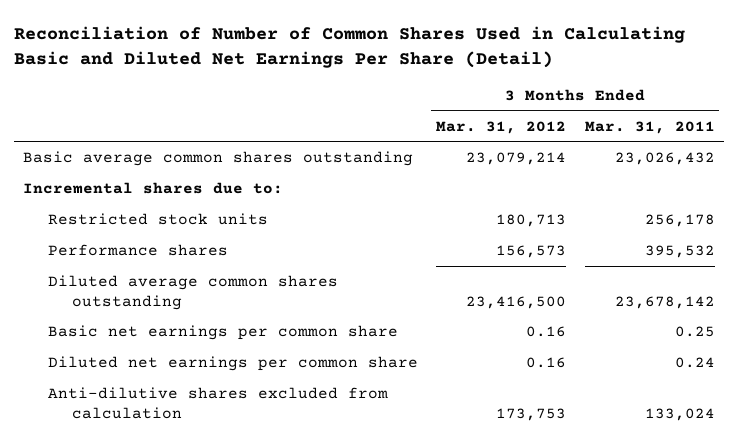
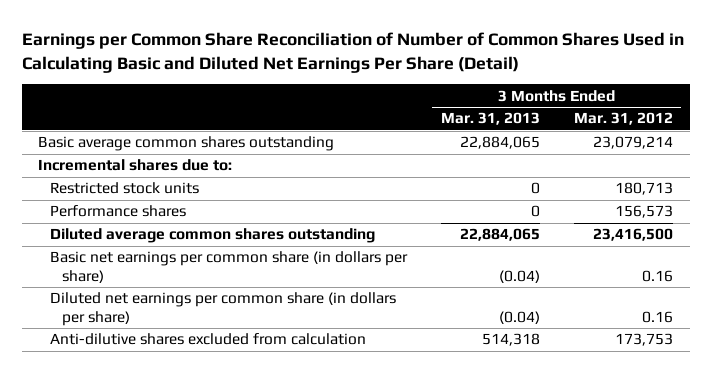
- Reconciliation of Number of Common Shares Used in Calculating Basic and Diluted Net Earnings Per Share (Detail)
+ Earnings per Common Share Reconciliation of Number of Common Shares Used in Calculating Basic and Diluted Net Earnings Per Share (Detail)
- | 3 Months Ended Mar. 31, 2012 | 3 Months Ended Mar. 31, 2011
+ | 3 Months Ended Mar. 31, 2013 | 3 Months Ended Mar. 31, 2012
- Basic net earnings per common share | 0.16 | 0.25
- Diluted net earnings per common share | 0.16 | 0.24
+ Basic net earnings per common share (in dollars per share) | (0.04) | 0.16
+ Diluted net earnings per common share (in dollars per share) | (0.04) | 0.16

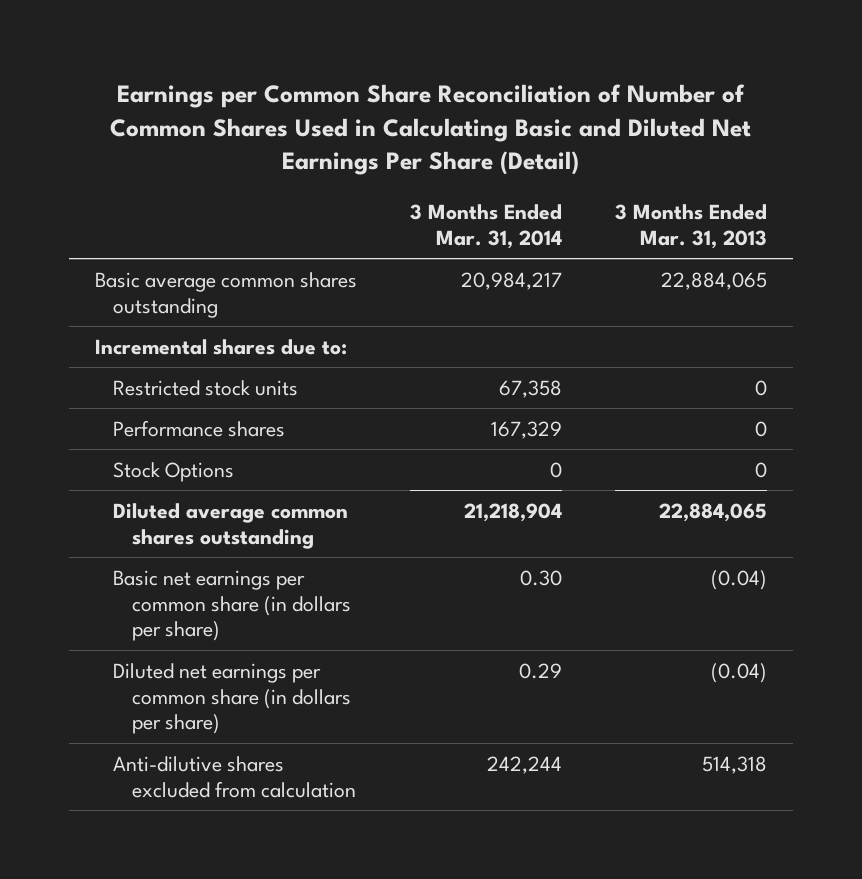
- | 3 Months Ended Mar. 31, 2013 | 3 Months Ended Mar. 31, 2012
+ | 3 Months Ended Mar. 31, 2014 | 3 Months Ended Mar. 31, 2013
+ Stock Options | 0 | 0

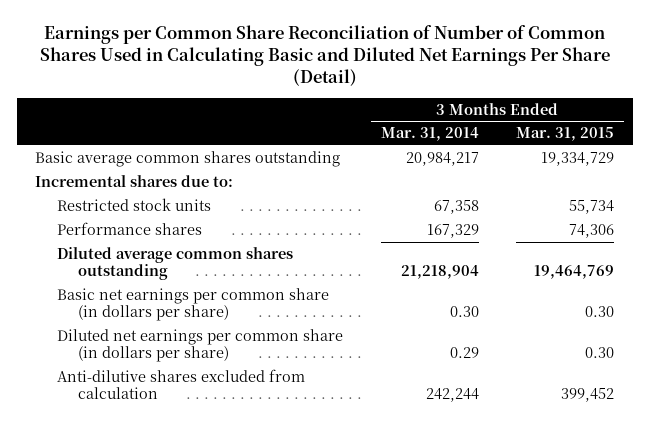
- | 3 Months Ended Mar. 31, 2014 | 3 Months Ended Mar. 31, 2013
+ | 3 Months Ended Mar. 31, 2014 | 3 Months Ended Mar. 31, 2015
- Stock Options | 0 | 0

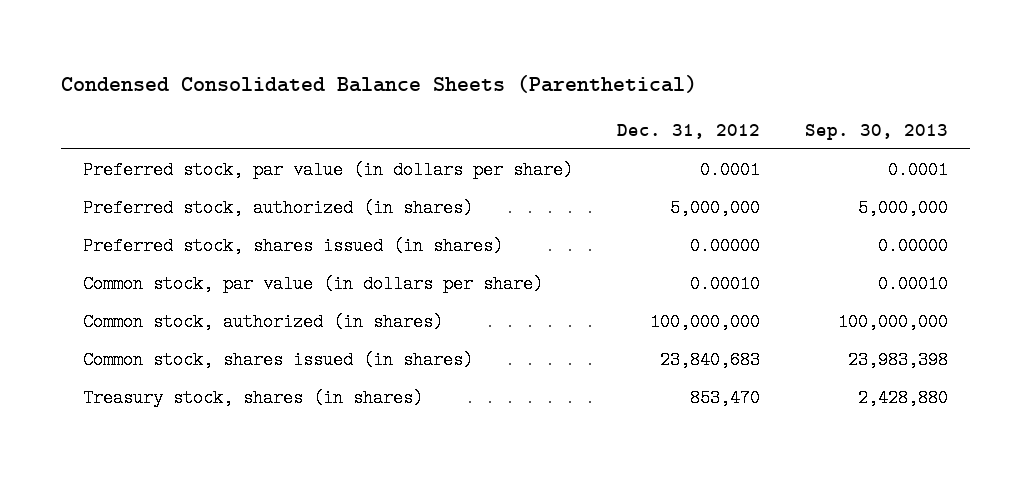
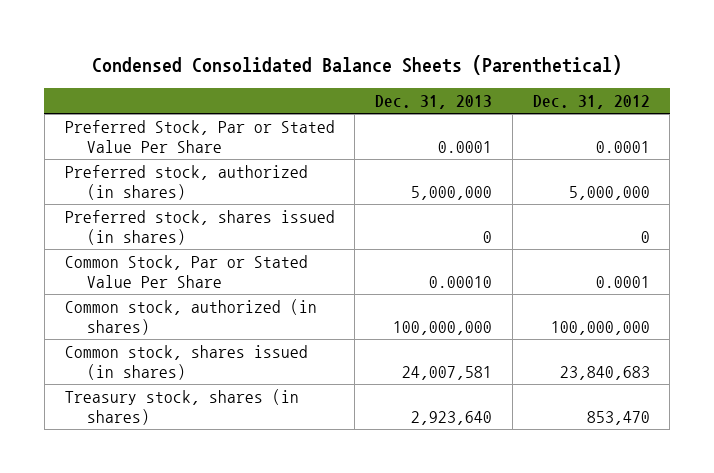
- | Dec. 31, 2012 | Sep. 30, 2013
+ | Dec. 31, 2013 | Dec. 31, 2012
- Preferred stock, par value (in dollars per share) | 0.0001 | 0.0001
+ Preferred Stock, Par or Stated Value Per Share | 0.0001 | 0.0001
- Preferred stock, shares issued (in shares) | 0.00000 | 0.00000
- Common stock, par value (in dollars per share) | 0.00010 | 0.00010
+ Preferred stock, shares issued (in shares) | 0 | 0
+ Common Stock, Par or Stated Value Per Share | 0.00010 | 0.0001

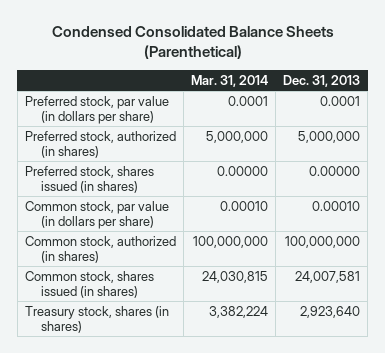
- | Dec. 31, 2013 | Dec. 31, 2012
+ | Mar. 31, 2014 | Dec. 31, 2013
- Preferred Stock, Par or Stated Value Per Share | 0.0001 | 0.0001
+ Preferred stock, par value (in dollars per share) | 0.0001 | 0.0001
- Preferred stock, shares issued (in shares) | 0 | 0
- Common Stock, Par or Stated Value Per Share | 0.00010 | 0.0001
+ Preferred stock, shares issued (in shares) | 0.00000 | 0.00000
+ Common stock, par value (in dollars per share) | 0.00010 | 0.00010

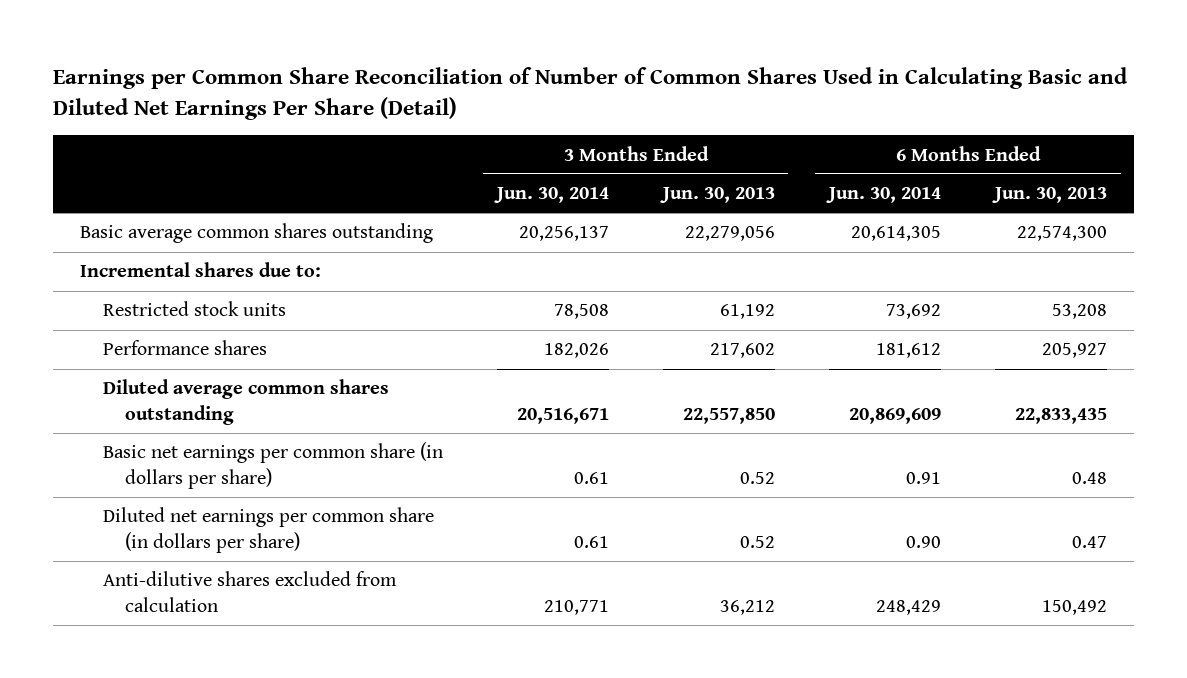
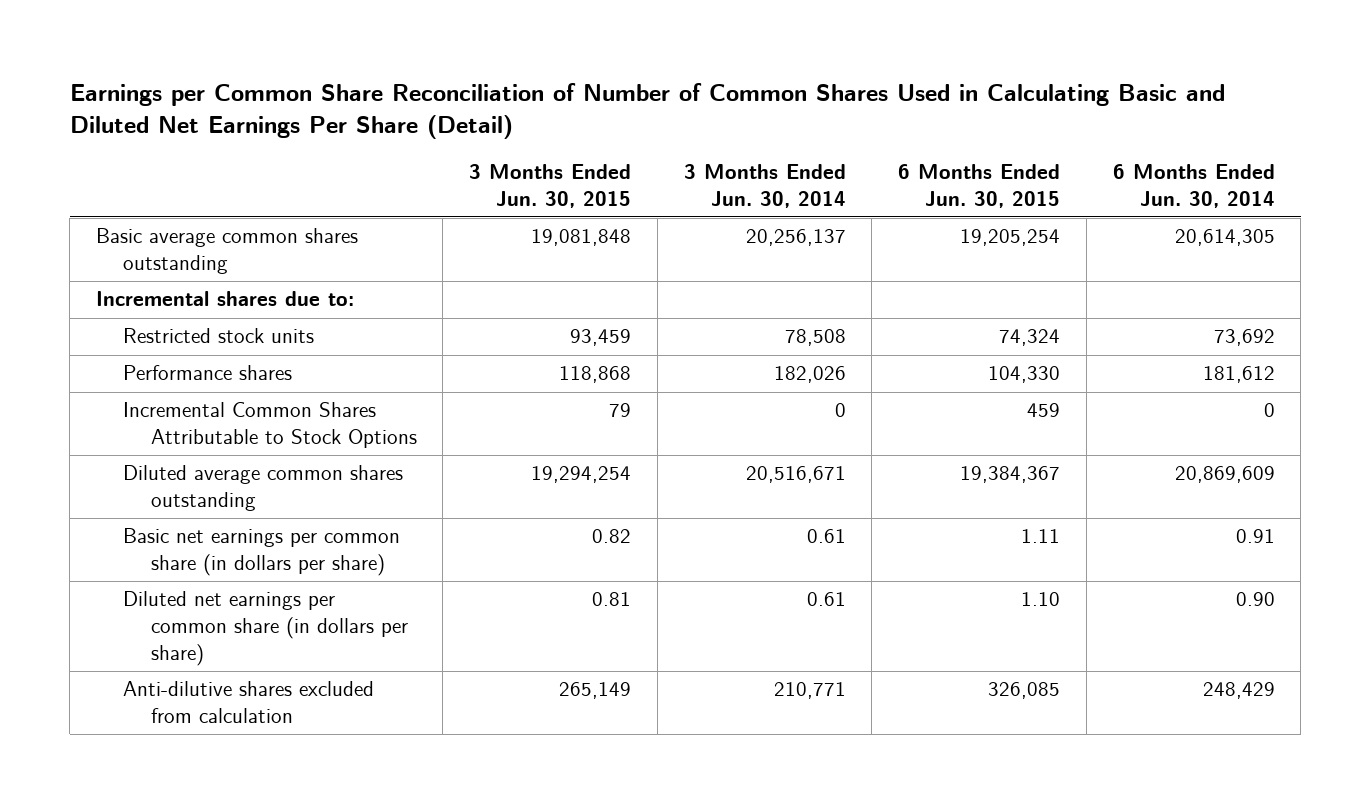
- | 3 Months Ended Jun. 30, 2014 | 3 Months Ended Jun. 30, 2013 | 6 Months Ended Jun. 30, 2014 | 6 Months Ended Jun. 30, 2013
+ | 3 Months Ended Jun. 30, 2015 | 3 Months Ended Jun. 30, 2014 | 6 Months Ended Jun. 30, 2015 | 6 Months Ended Jun. 30, 2014
+ Incremental Common Shares Attributable to Stock Options | 79 | 0 | 459 | 0

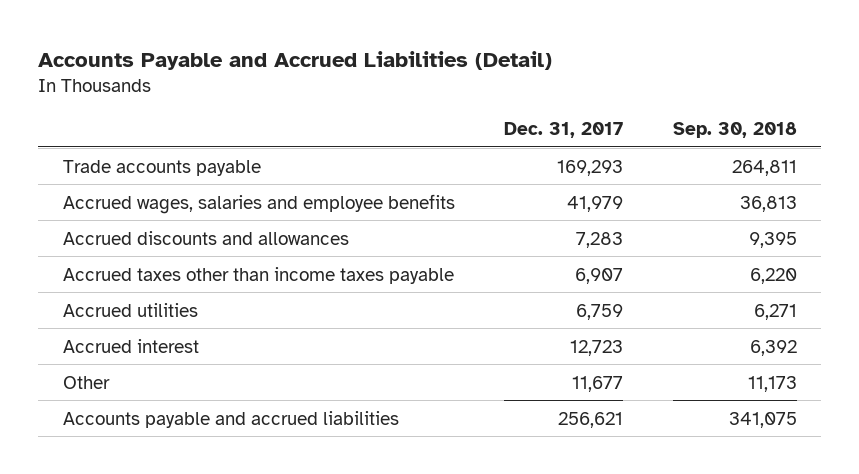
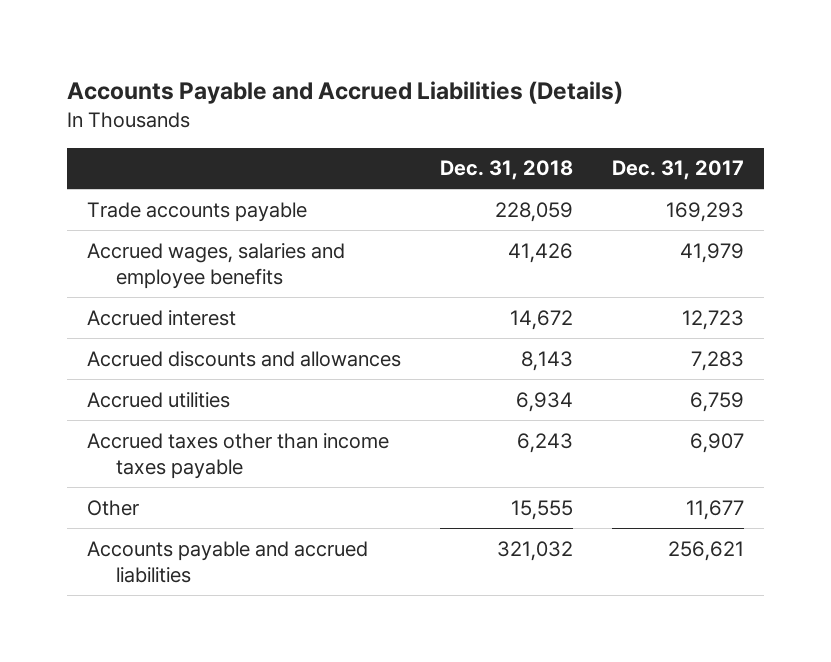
- Accounts Payable and Accrued Liabilities (Detail)
+ Accounts Payable and Accrued Liabilities (Details)
- | Dec. 31, 2017 | Sep. 30, 2018
+ | Dec. 31, 2018 | Dec. 31, 2017
moved up: Accrued interest | 14,672 | 12,723
moved down: Accrued taxes other than income taxes payable | 6,243 | 6,907

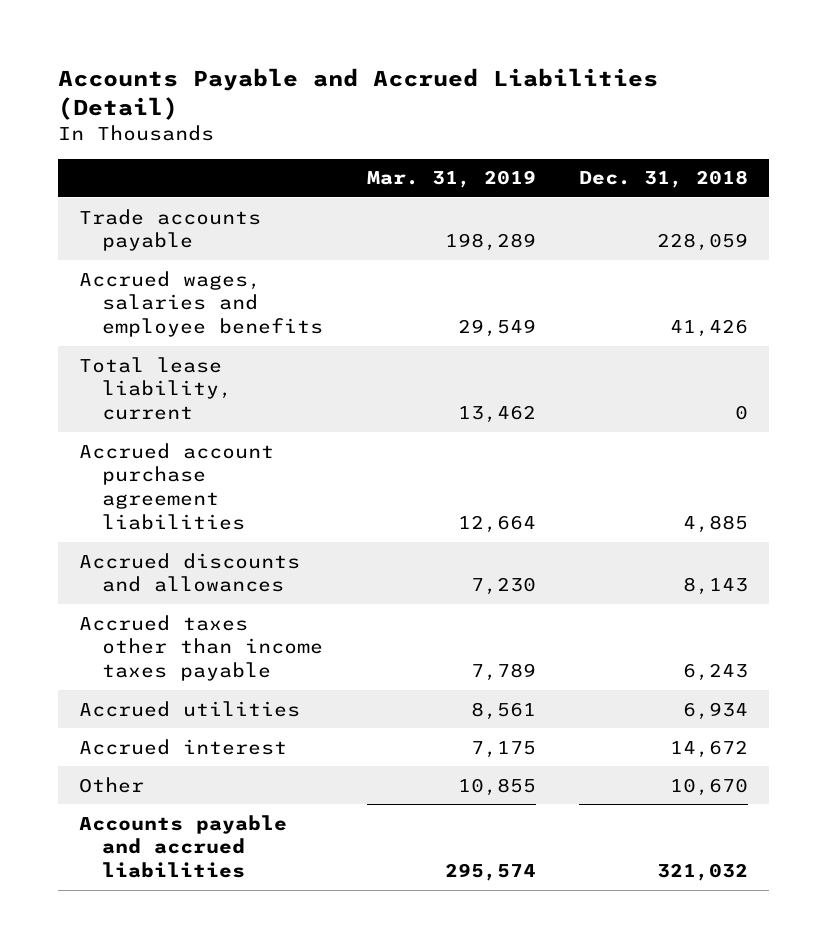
- Accounts Payable and Accrued Liabilities (Details)
+ Accounts Payable and Accrued Liabilities (Detail)
- | Dec. 31, 2018 | Dec. 31, 2017
+ | Mar. 31, 2019 | Dec. 31, 2018
+ Total lease liability, current | 13,462 | 0
+ Accrued account purchase agreement liabilities | 12,664 | 4,885
- Other | 15,555 | 11,677
moved down: Accrued utilities | 8,561 | 6,934
moved down: Accrued interest | 7,175 | 14,672
+ Other | 10,855 | 10,670

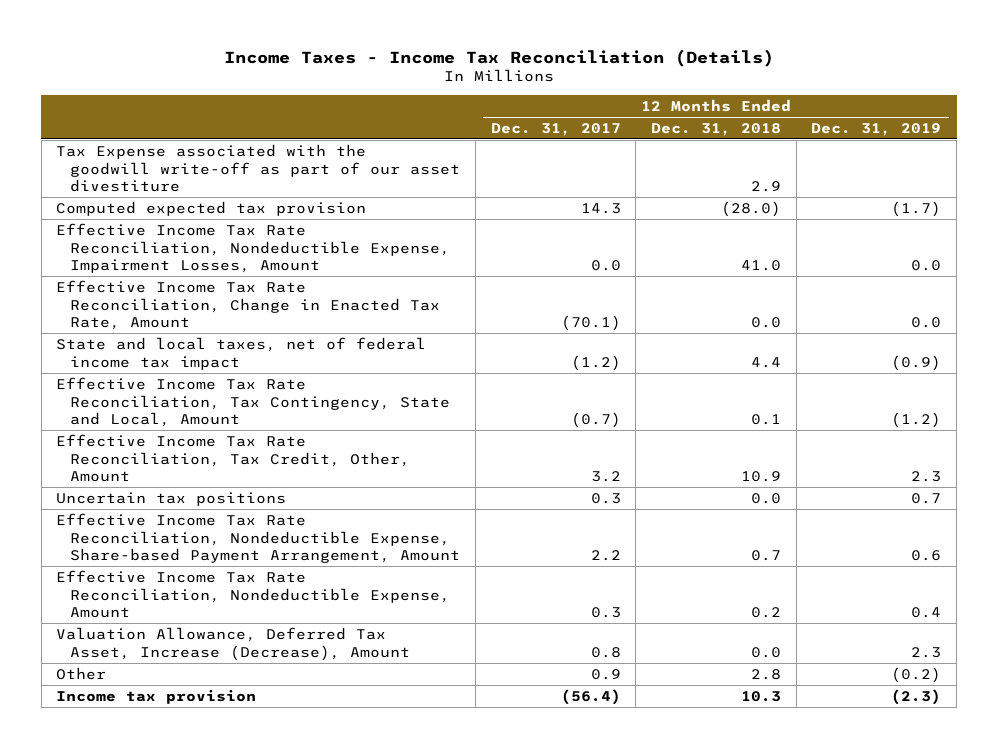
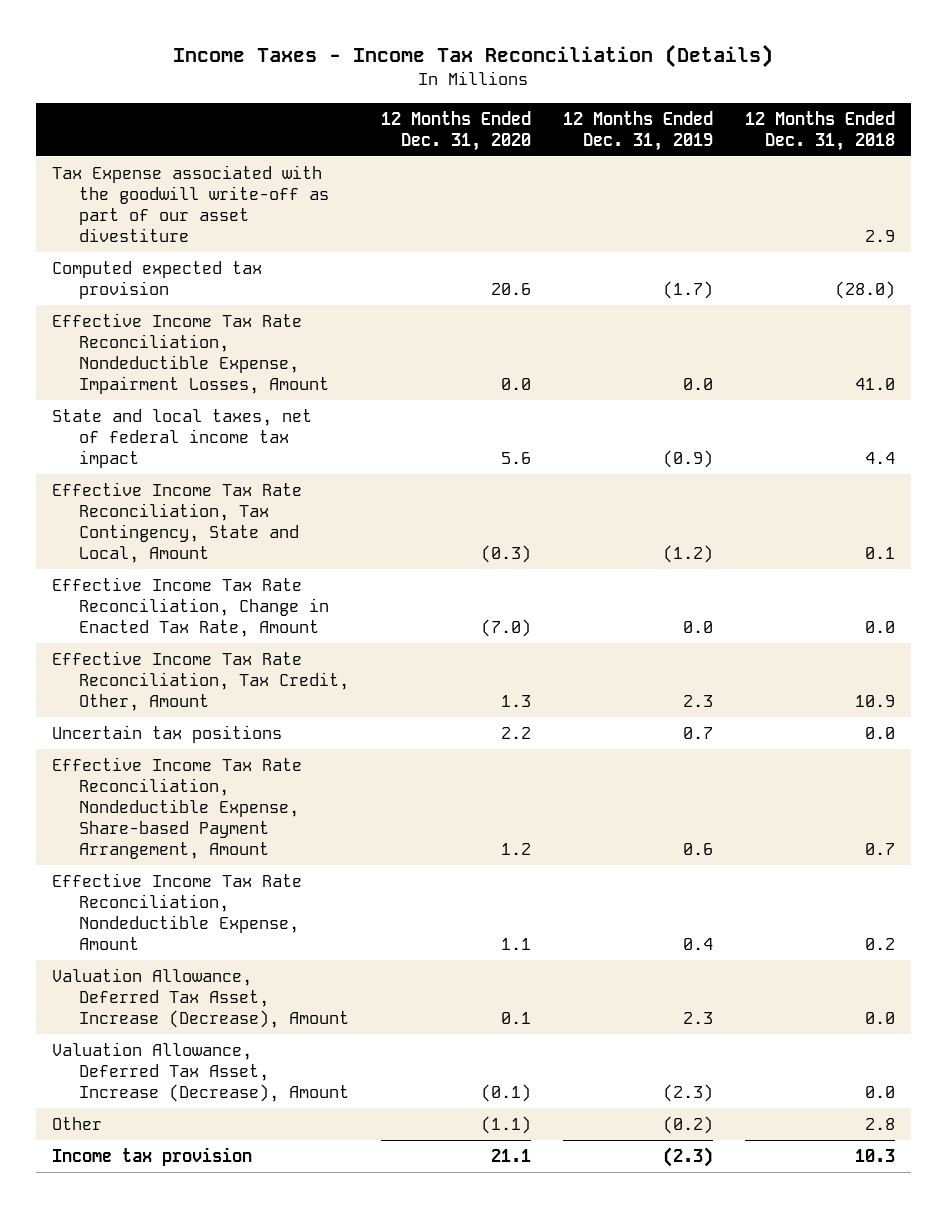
- | 12 Months Ended Dec. 31, 2017 | 12 Months Ended Dec. 31, 2018 | 12 Months Ended Dec. 31, 2019
+ | 12 Months Ended Dec. 31, 2020 | 12 Months Ended Dec. 31, 2019 | 12 Months Ended Dec. 31, 2018
moved down: Effective Income Tax Rate Reconciliation, Change in Enacted Tax Rate, Amount | (7.0) | 0.0 | 0.0
+ Valuation Allowance, Deferred Tax Asset, Increase (Decrease), Amount | (0.1) | (2.3) | 0.0

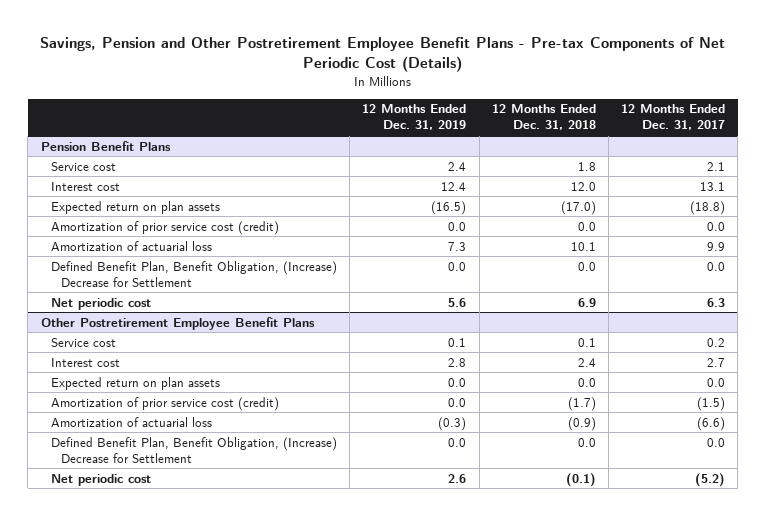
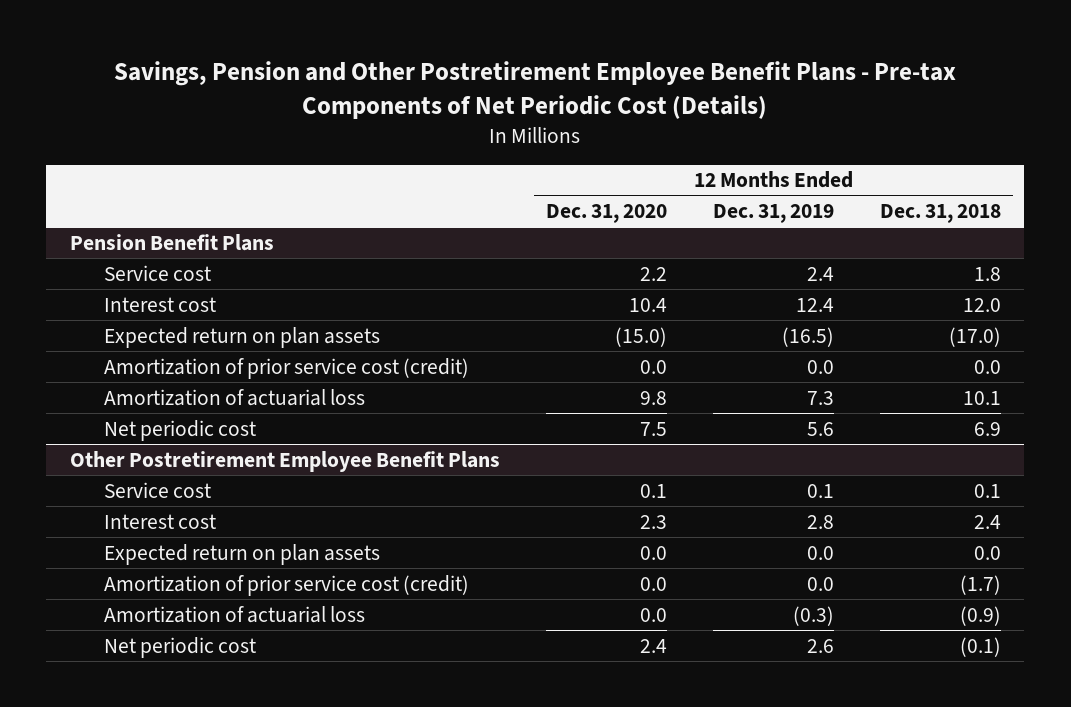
- | 12 Months Ended Dec. 31, 2019 | 12 Months Ended Dec. 31, 2018 | 12 Months Ended Dec. 31, 2017
+ | 12 Months Ended Dec. 31, 2020 | 12 Months Ended Dec. 31, 2019 | 12 Months Ended Dec. 31, 2018
@ Pension Benefit Plans
- Defined Benefit Plan, Benefit Obligation, (Increase) Decrease for Settlement | 0.0 | 0.0 | 0.0
@ Other Postretirement Employee Benefit Plans
- Defined Benefit Plan, Benefit Obligation, (Increase) Decrease for Settlement | 0.0 | 0.0 | 0.0

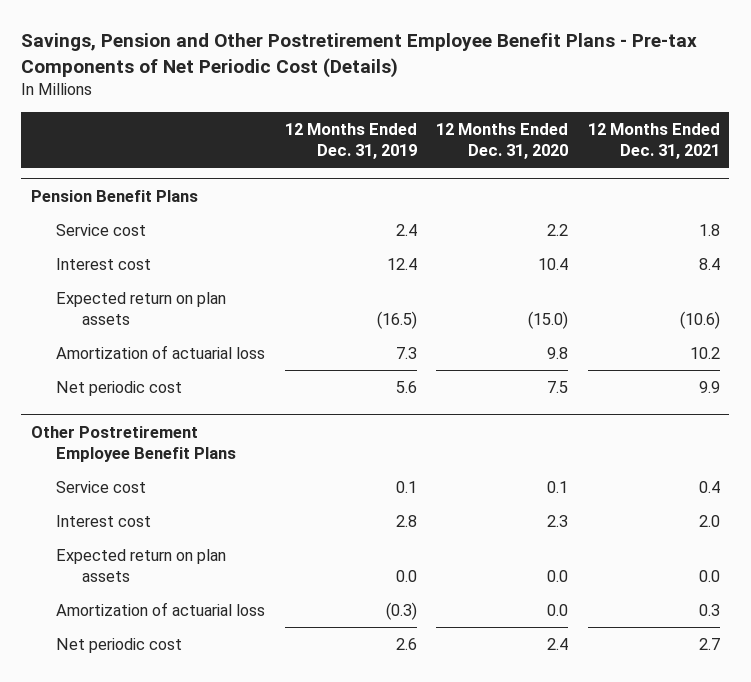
- | 12 Months Ended Dec. 31, 2020 | 12 Months Ended Dec. 31, 2019 | 12 Months Ended Dec. 31, 2018
+ | 12 Months Ended Dec. 31, 2019 | 12 Months Ended Dec. 31, 2020 | 12 Months Ended Dec. 31, 2021
@ Pension Benefit Plans
- Amortization of prior service cost (credit) | 0.0 | 0.0 | 0.0
@ Other Postretirement Employee Benefit Plans
- Amortization of prior service cost (credit) | 0.0 | 0.0 | (1.7)

